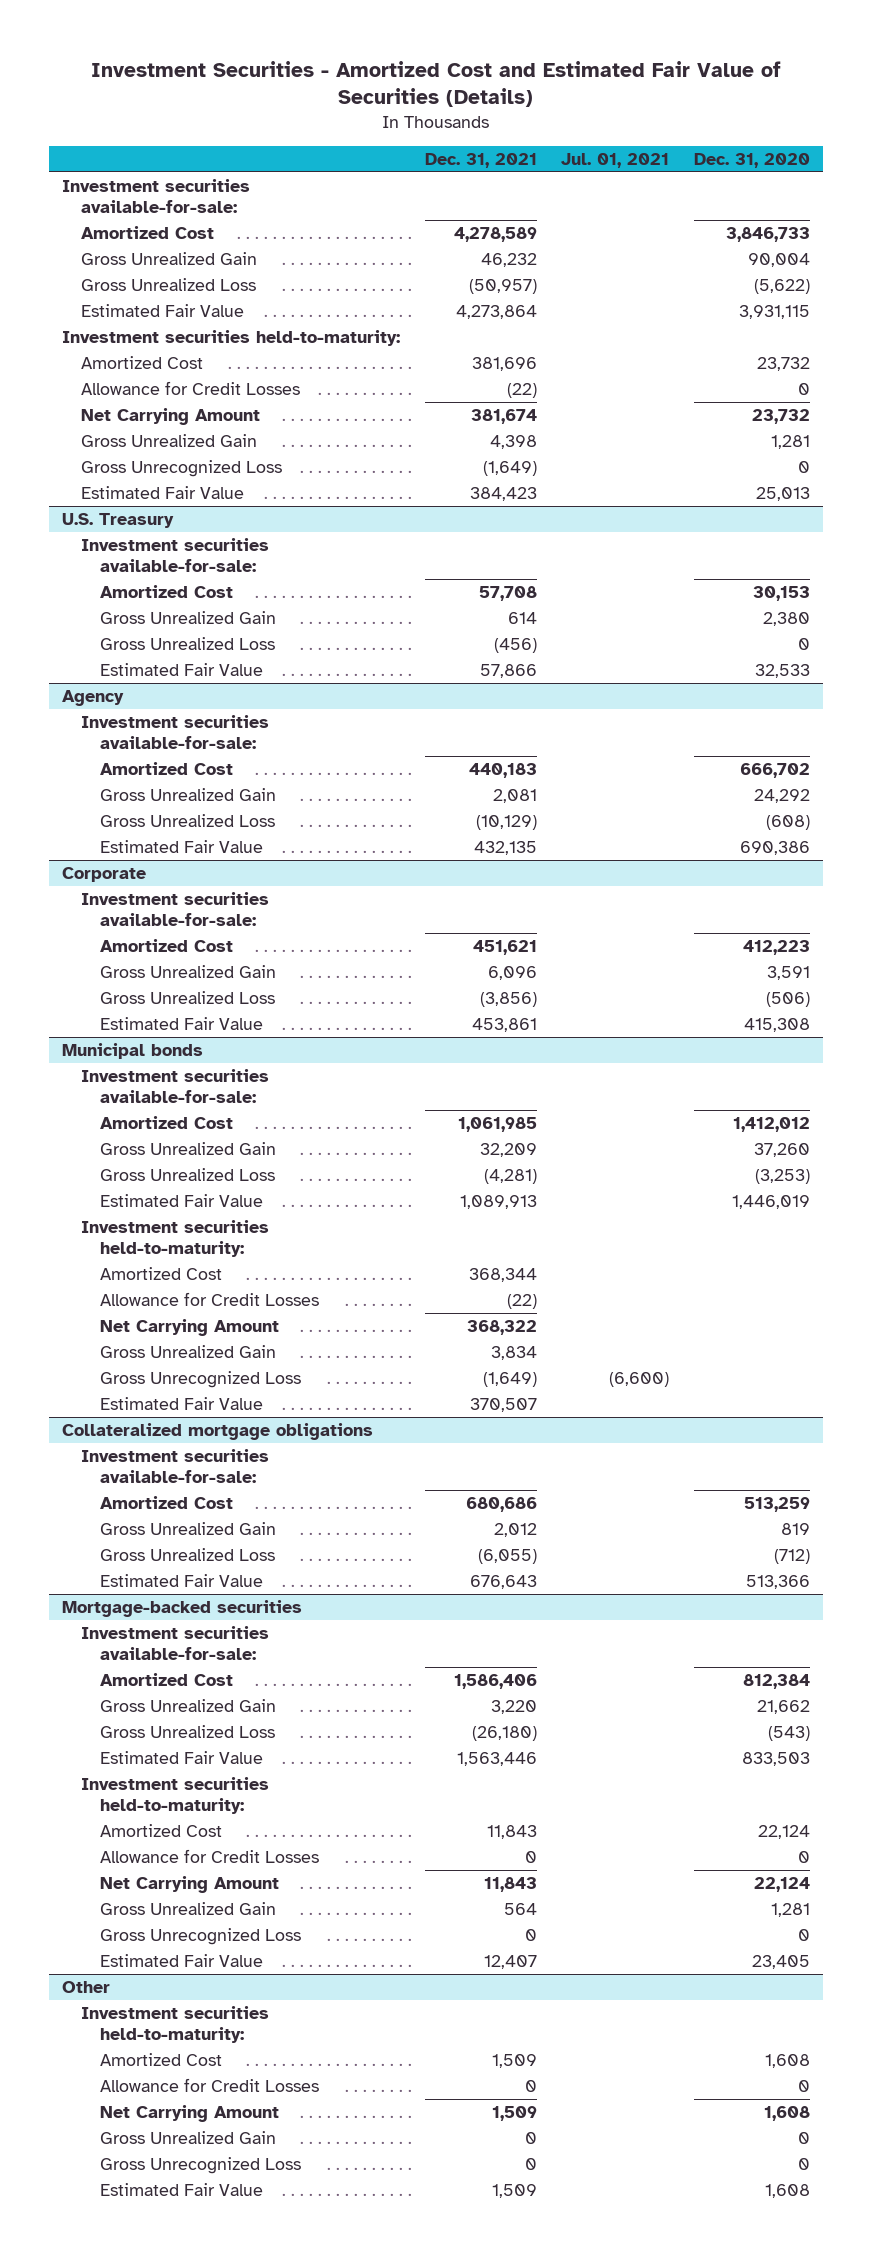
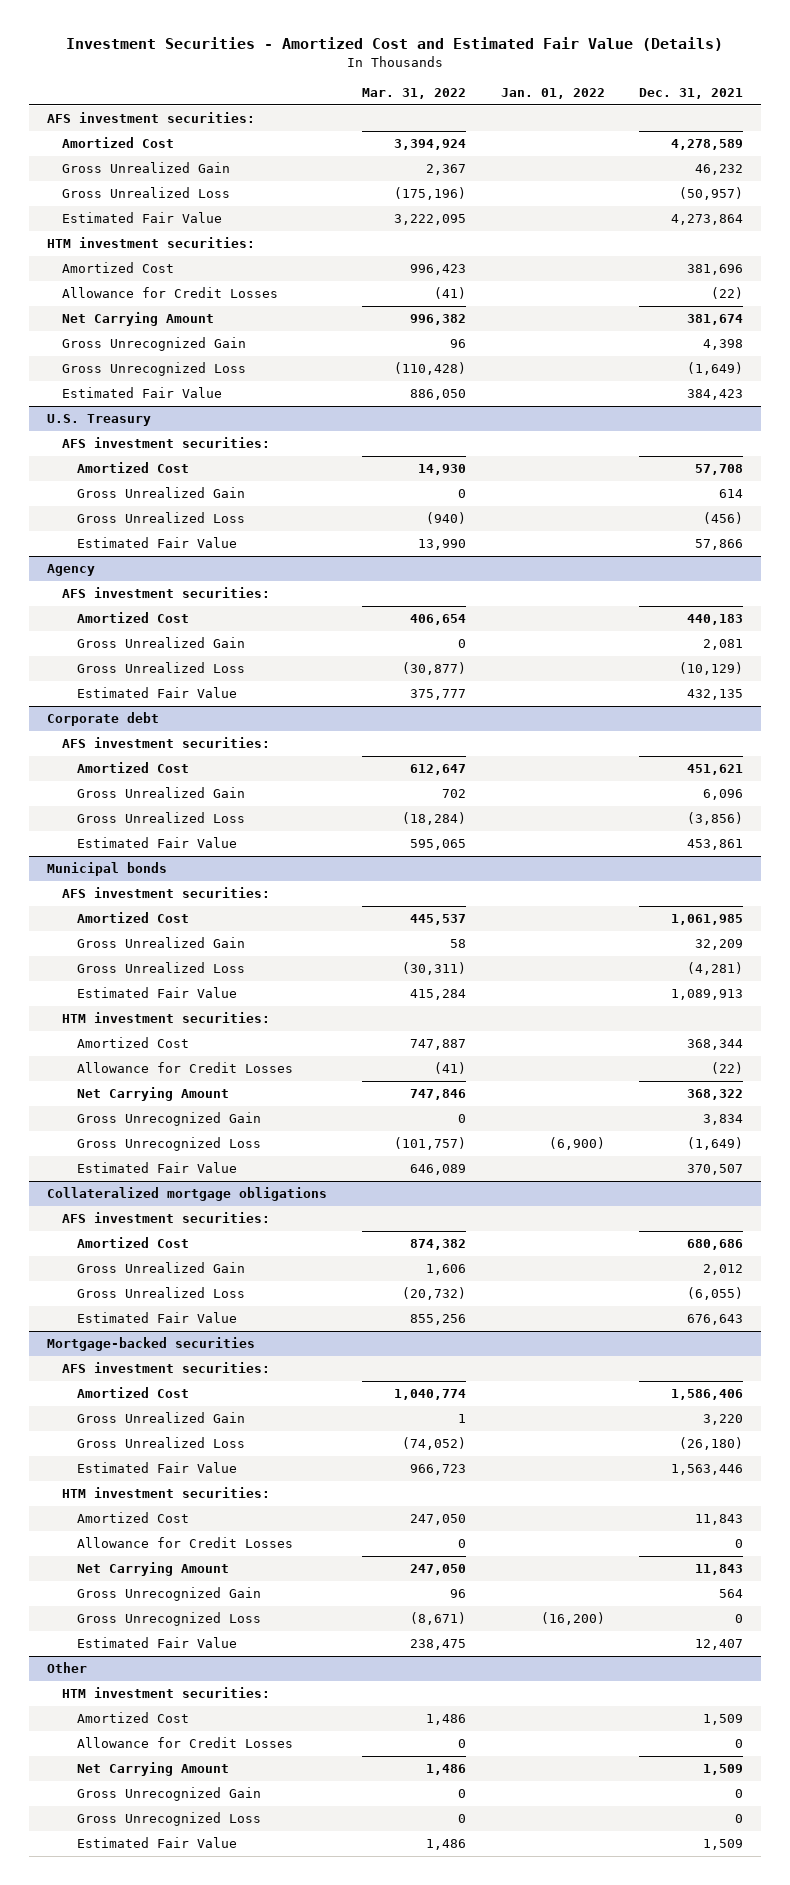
- Investment Securities - Amortized Cost and Estimated Fair Value of Securities (Details)
+ Investment Securities - Amortized Cost and Estimated Fair Value (Details)
- | Dec. 31, 2021 | Jul. 01, 2021 | Dec. 31, 2020
+ | Mar. 31, 2022 | Jan. 01, 2022 | Dec. 31, 2021
- Investment securities available-for-sale:
+ AFS investment securities:
- Investment securities held-to-maturity:
+ HTM investment securities:
- Gross Unrealized Gain | 4,398 | | 1,281
+ Gross Unrecognized Gain | 96 | | 4,398
@ U.S. Treasury
- Investment securities available-for-sale:
+ AFS investment securities:
@ Agency
- Investment securities available-for-sale:
+ AFS investment securities:
- Corporate
- Investment securities available-for-sale:
+ Corporate debt
+ AFS investment securities:
@ Municipal bonds
- Investment securities available-for-sale:
+ AFS investment securities:
- Investment securities held-to-maturity:
+ HTM investment securities:
- Gross Unrealized Gain | 3,834 | |
+ Gross Unrecognized Gain | 0 | | 3,834
@ Collateralized mortgage obligations
- Investment securities available-for-sale:
+ AFS investment securities:
@ Mortgage-backed securities
- Investment securities available-for-sale:
+ AFS investment securities:
- Investment securities held-to-maturity:
+ HTM investment securities:
- Gross Unrealized Gain | 564 | | 1,281
+ Gross Unrecognized Gain | 96 | | 564
@ Other
- Investment securities held-to-maturity:
+ HTM investment securities:
- Gross Unrealized Gain | 0 | | 0
+ Gross Unrecognized Gain | 0 | | 0

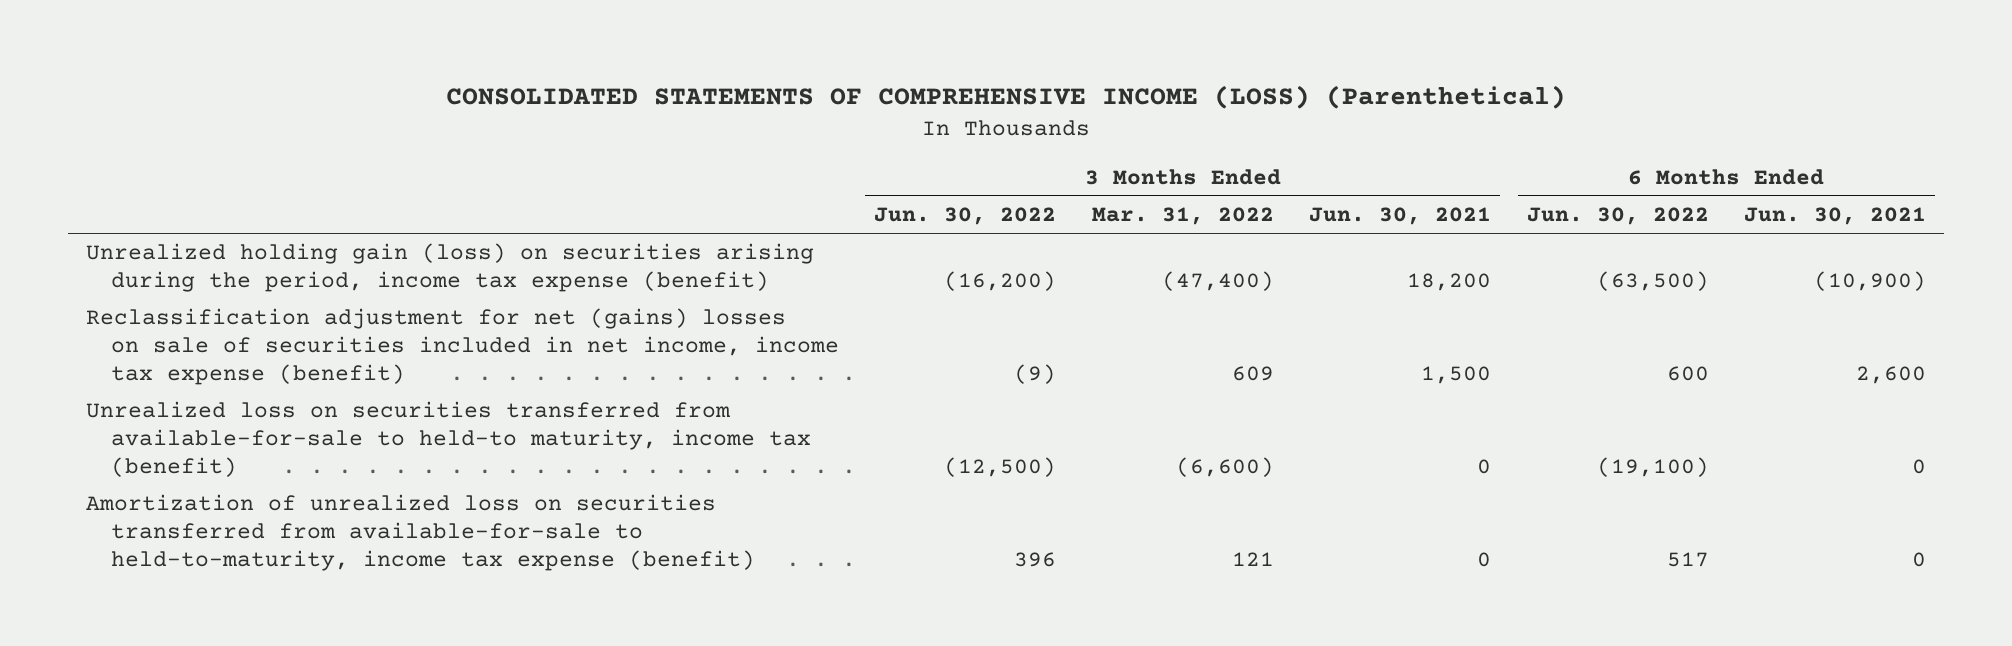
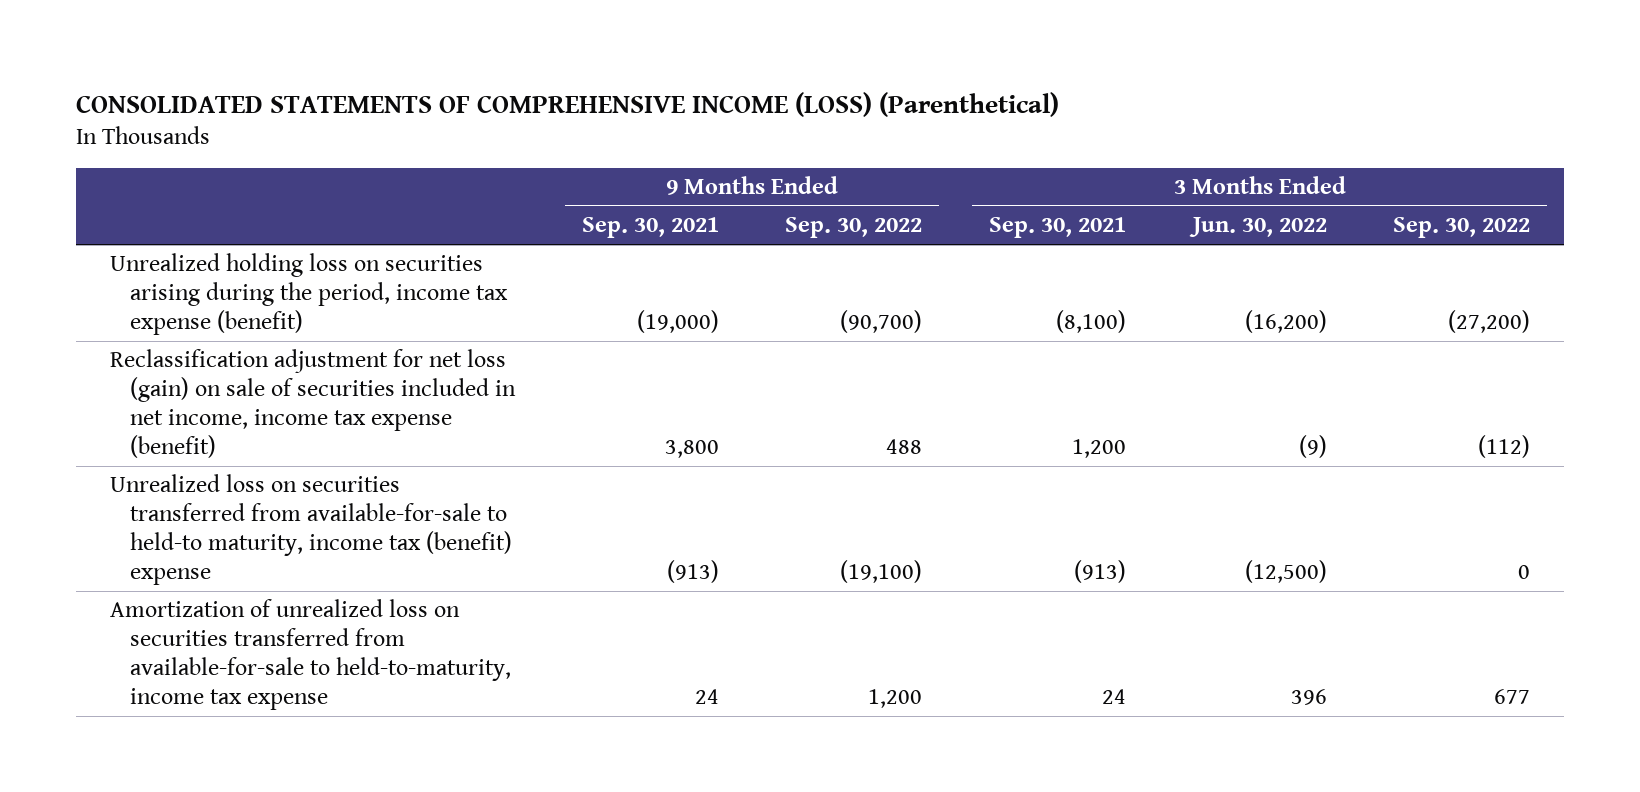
- | 3 Months Ended Jun. 30, 2022 | 3 Months Ended Mar. 31, 2022 | 3 Months Ended Jun. 30, 2021 | 6 Months Ended Jun. 30, 2022 | 6 Months Ended Jun. 30, 2021
+ | 9 Months Ended Sep. 30, 2021 | 9 Months Ended Sep. 30, 2022 | 3 Months Ended Sep. 30, 2021 | 3 Months Ended Jun. 30, 2022 | 3 Months Ended Sep. 30, 2022
- Unrealized holding gain (loss) on securities arising during the period, income tax expense (benefit) | (16,200) | (47,400) | 18,200 | (63,500) | (10,900)
- Reclassification adjustment for net (gains) losses on sale of securities included in net income, income tax expense (benefit) | (9) | 609 | 1,500 | 600 | 2,600
- Unrealized loss on securities transferred from available-for-sale to held-to maturity, income tax (benefit) | (12,500) | (6,600) | 0 | (19,100) | 0
- Amortization of unrealized loss on securities transferred from available-for-sale to held-to-maturity, income tax expense (benefit) | 396 | 121 | 0 | 517 | 0
+ Unrealized holding loss on securities arising during the period, income tax expense (benefit) | (19,000) | (90,700) | (8,100) | (16,200) | (27,200)
+ Reclassification adjustment for net loss (gain) on sale of securities included in net income, income tax expense (benefit) | 3,800 | 488 | 1,200 | (9) | (112)
+ Unrealized loss on securities transferred from available-for-sale to held-to maturity, income tax (benefit) expense | (913) | (19,100) | (913) | (12,500) | 0
+ Amortization of unrealized loss on securities transferred from available-for-sale to held-to-maturity, income tax expense | 24 | 1,200 | 24 | 396 | 677

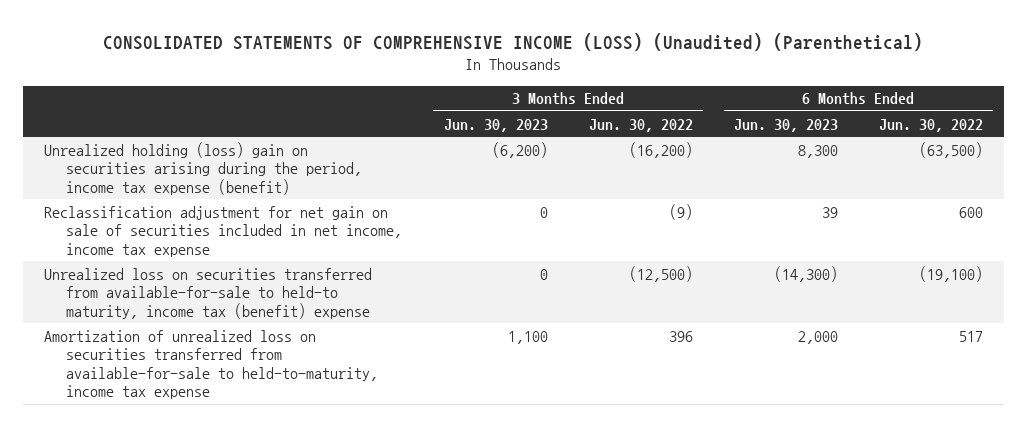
- CONSOLIDATED STATEMENTS OF COMPREHENSIVE INCOME (LOSS) (Parenthetical)
+ CONSOLIDATED STATEMENTS OF COMPREHENSIVE INCOME (LOSS) (Unaudited) (Parenthetical)
- | 9 Months Ended Sep. 30, 2021 | 9 Months Ended Sep. 30, 2022 | 3 Months Ended Sep. 30, 2021 | 3 Months Ended Jun. 30, 2022 | 3 Months Ended Sep. 30, 2022
+ | 3 Months Ended Jun. 30, 2023 | 3 Months Ended Jun. 30, 2022 | 6 Months Ended Jun. 30, 2023 | 6 Months Ended Jun. 30, 2022
- Unrealized holding loss on securities arising during the period, income tax expense (benefit) | (19,000) | (90,700) | (8,100) | (16,200) | (27,200)
- Reclassification adjustment for net loss (gain) on sale of securities included in net income, income tax expense (benefit) | 3,800 | 488 | 1,200 | (9) | (112)
+ Unrealized holding (loss) gain on securities arising during the period, income tax expense (benefit) | (6,200) | (16,200) | 8,300 | (63,500)
+ Reclassification adjustment for net gain on sale of securities included in net income, income tax expense | 0 | (9) | 39 | 600

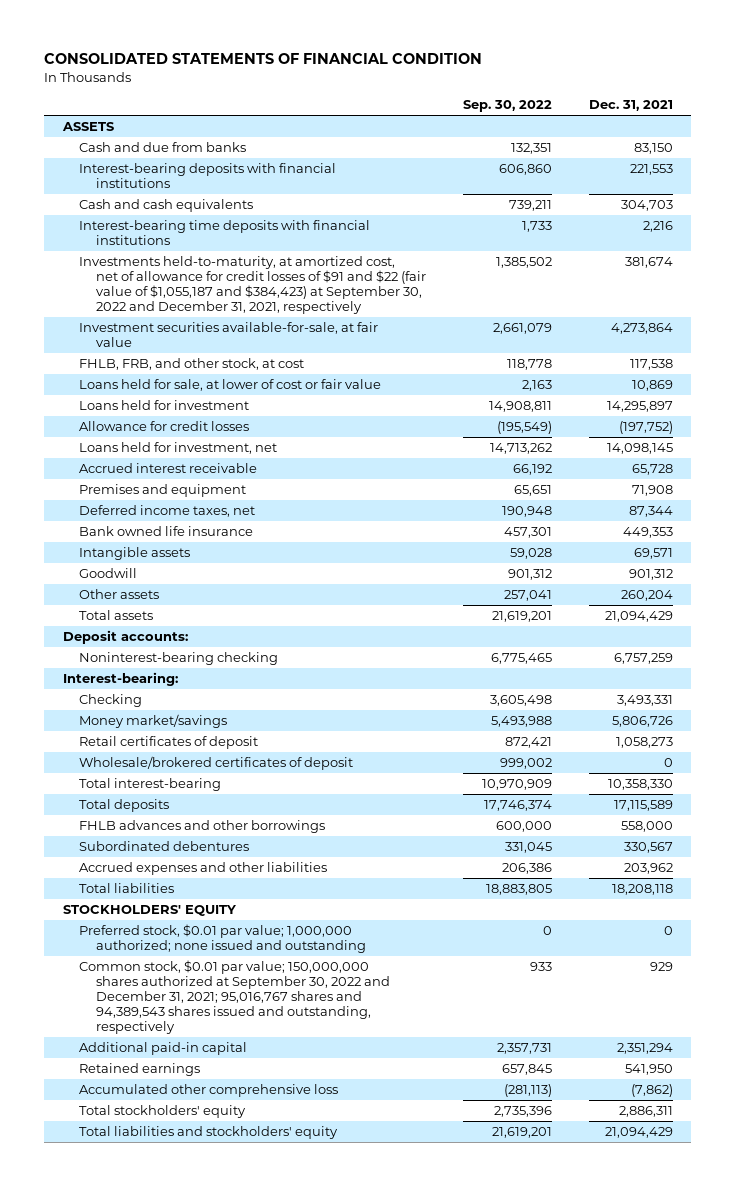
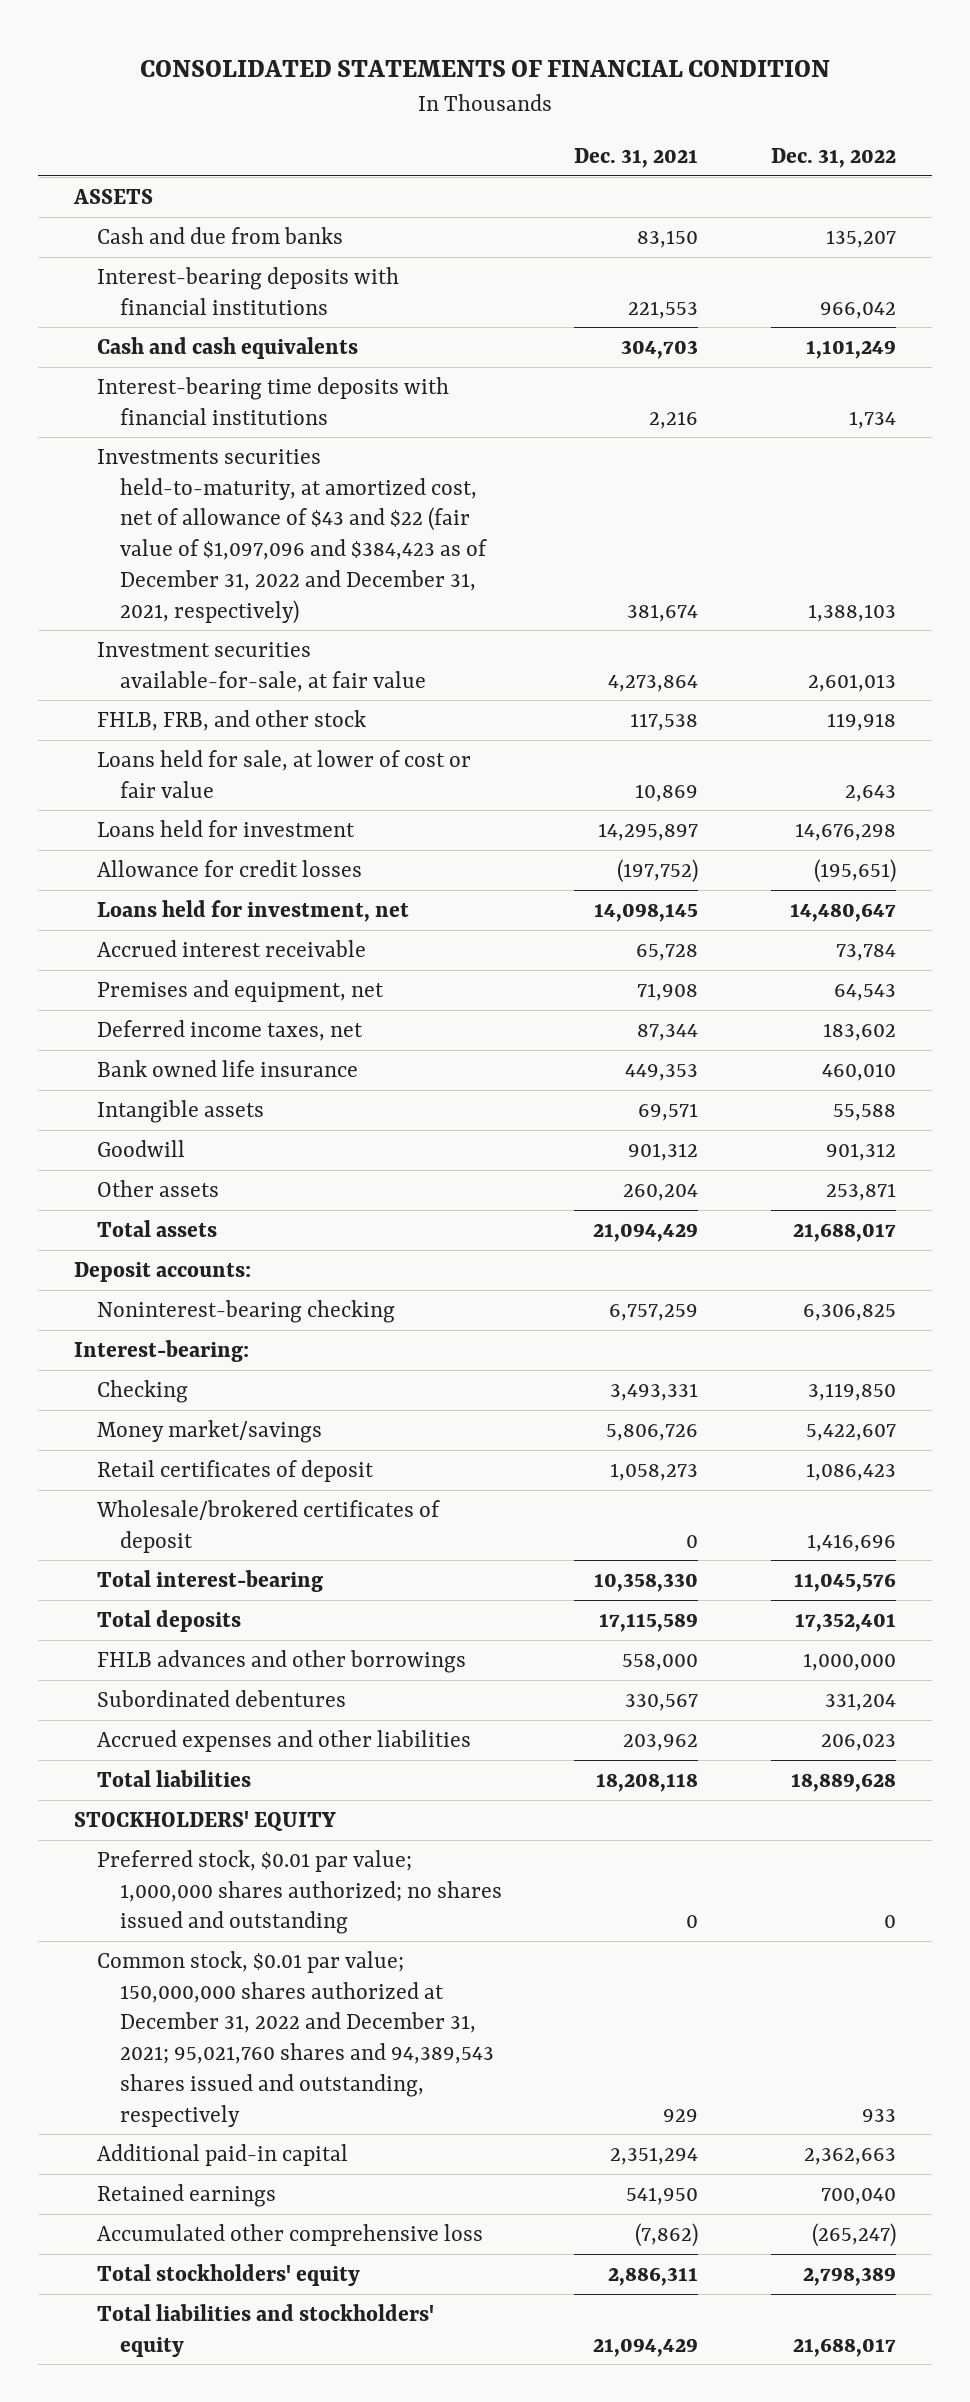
- | Sep. 30, 2022 | Dec. 31, 2021
+ | Dec. 31, 2021 | Dec. 31, 2022
- Investments held-to-maturity, at amortized cost, net of allowance for credit losses of $91 and $22 (fair value of $1,055,187 and $384,423) at September 30, 2022 and December 31, 2021, respectively | 1,385,502 | 381,674
+ Investments securities held-to-maturity, at amortized cost, net of allowance of $43 and $22 (fair value of $1,097,096 and $384,423 as of December 31, 2022 and December 31, 2021, respectively) | 381,674 | 1,388,103
- FHLB, FRB, and other stock, at cost | 118,778 | 117,538
+ FHLB, FRB, and other stock | 117,538 | 119,918
- Premises and equipment | 65,651 | 71,908
+ Premises and equipment, net | 71,908 | 64,543
- Preferred stock, $0.01 par value; 1,000,000 authorized; none issued and outstanding | 0 | 0
- Common stock, $0.01 par value; 150,000,000 shares authorized at September 30, 2022 and December 31, 2021; 95,016,767 shares and 94,389,543 shares issued and outstanding, respectively | 933 | 929
+ Preferred stock, $0.01 par value; 1,000,000 shares authorized; no shares issued and outstanding | 0 | 0
+ Common stock, $0.01 par value; 150,000,000 shares authorized at December 31, 2022 and December 31, 2021; 95,021,760 shares and 94,389,543 shares issued and outstanding, respectively | 929 | 933

